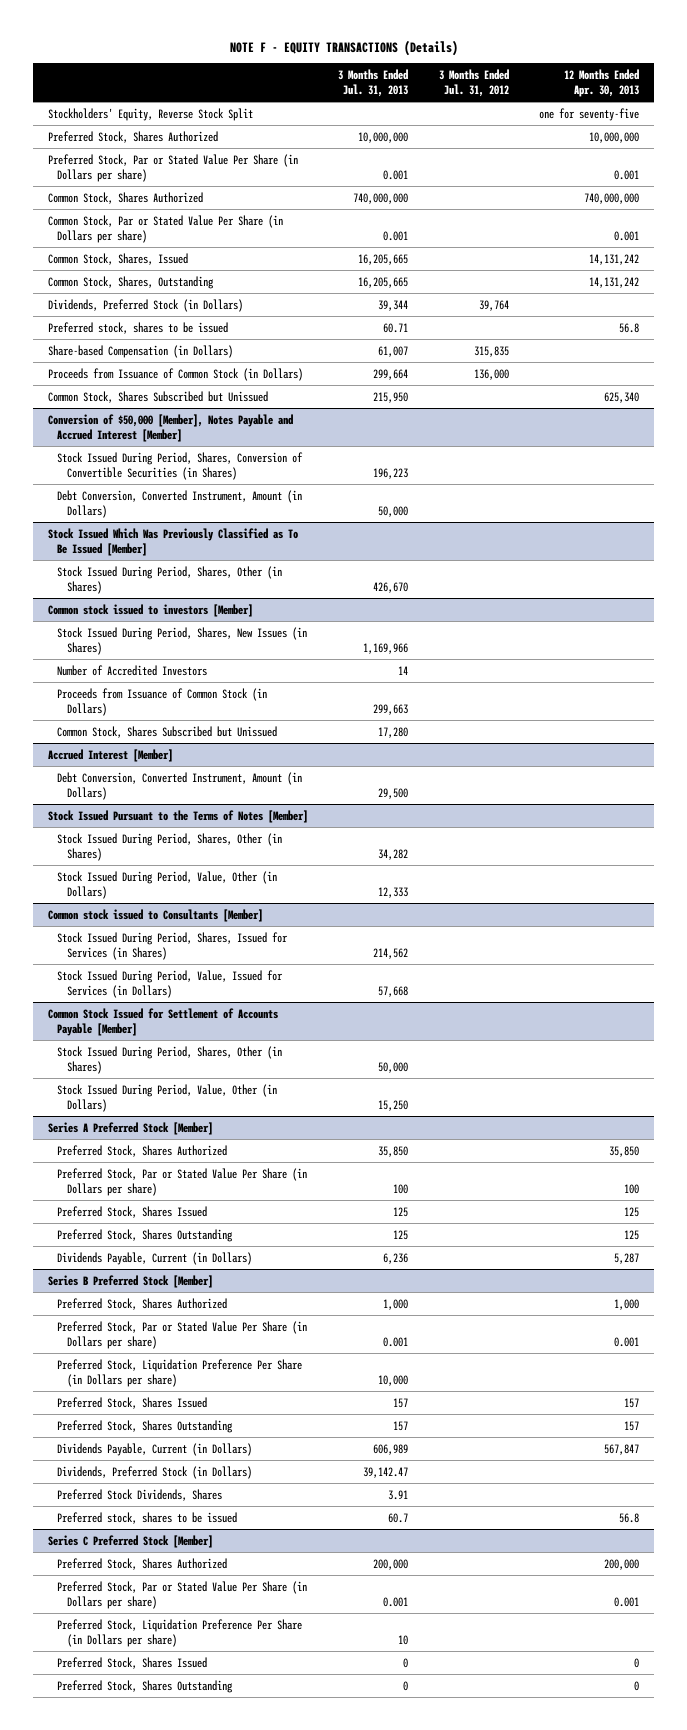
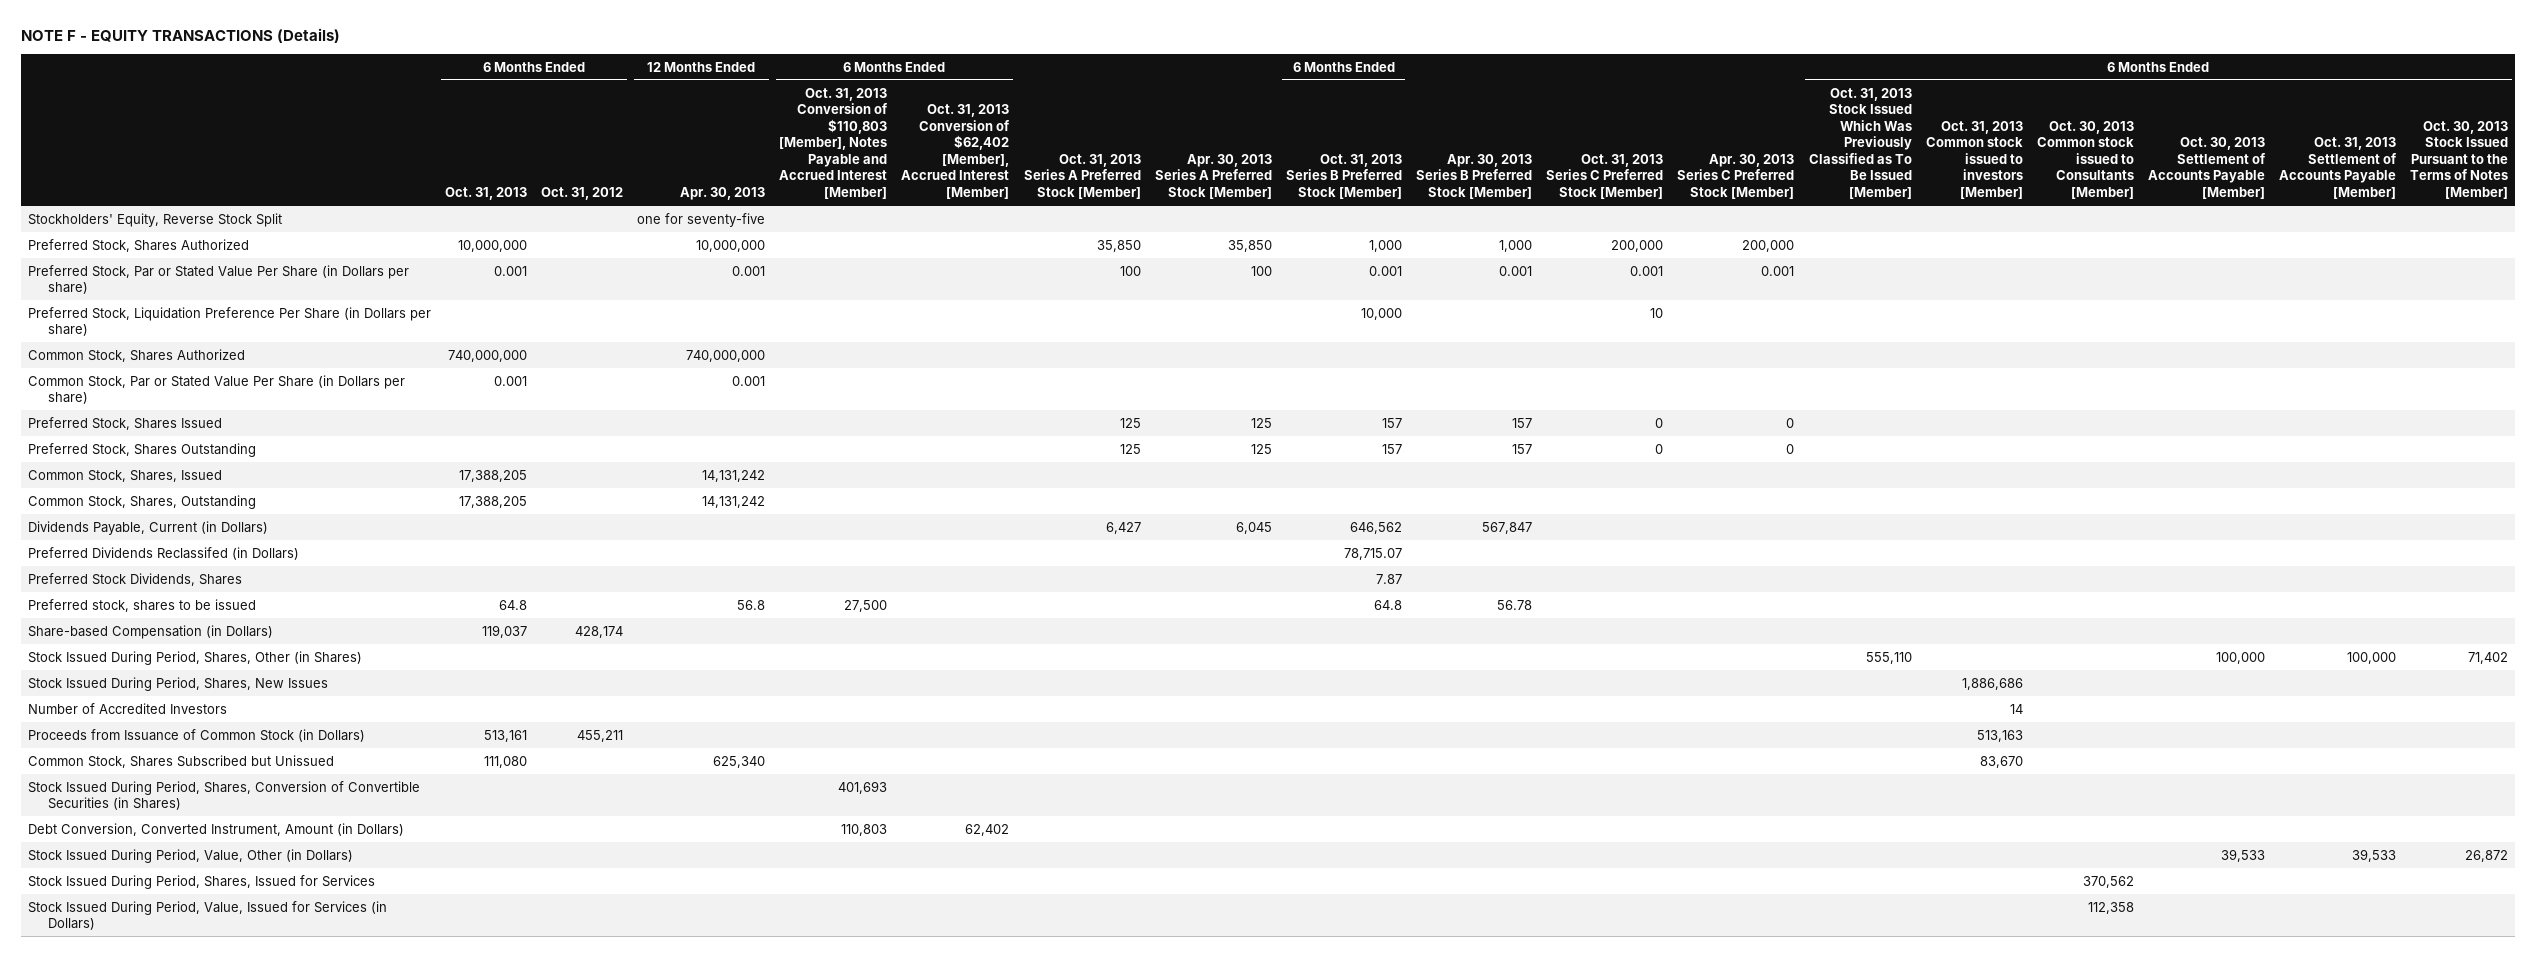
- | 3 Months Ended Jul. 31, 2013 | 3 Months Ended Jul. 31, 2012 | 12 Months Ended Apr. 30, 2013
+ | 6 Months Ended Oct. 31, 2013 | 6 Months Ended Oct. 31, 2012 | 12 Months Ended Apr. 30, 2013 | 6 Months Ended Oct. 31, 2013 Conversion of $110,803 [Member], Notes Payable and Accrued Interest [Member] | 6 Months Ended Oct. 31, 2013 Conversion of $62,402 [Member], Accrued Interest [Member] | Oct. 31, 2013 Series A Preferred Stock [Member] | Apr. 30, 2013 Series A Preferred Stock [Member] | 6 Months Ended Oct. 31, 2013 Series B Preferred Stock [Member] | Apr. 30, 2013 Series B Preferred Stock [Member] | Oct. 31, 2013 Series C Preferred Stock [Member] | Apr. 30, 2013 Series C Preferred Stock [Member] | 6 Months Ended Oct. 31, 2013 Stock Issued Which Was Previously Classified as To Be Issued [Member] | 6 Months Ended Oct. 31, 2013 Common stock issued to investors [Member] | 6 Months Ended Oct. 30, 2013 Common stock issued to Consultants [Member] | 6 Months Ended Oct. 30, 2013 Settlement of Accounts Payable [Member] | 6 Months Ended Oct. 31, 2013 Settlement of Accounts Payable [Member] | 6 Months Ended Oct. 30, 2013 Stock Issued Pursuant to the Terms of Notes [Member]
+ Preferred Stock, Liquidation Preference Per Share (in Dollars per share) | | | | | | | | 10,000 | | 10 | | | | | | |
+ Preferred Stock, Shares Issued | | | | | | 125 | 125 | 157 | 157 | 0 | 0 | | | | | |
+ Preferred Stock, Shares Outstanding | | | | | | 125 | 125 | 157 | 157 | 0 | 0 | | | | | |
- Dividends, Preferred Stock (in Dollars) | 39,344 | 39,764 |
+ Dividends Payable, Current (in Dollars) | | | | | | 6,427 | 6,045 | 646,562 | 567,847 | | | | | | | |
+ Preferred Dividends Reclassifed (in Dollars) | | | | | | | | 78,715.07 | | | | | | | | |
+ Preferred Stock Dividends, Shares | | | | | | | | 7.87 | | | | | | | | |
+ Stock Issued During Period, Shares, Other (in Shares) | | | | | | | | | | | | 555,110 | | | 100,000 | 100,000 | 71,402
+ Stock Issued During Period, Shares, New Issues | | | | | | | | | | | | | 1,886,686 | | | |
+ Number of Accredited Investors | | | | | | | | | | | | | 14 | | | |
- Conversion of $50,000 [Member], Notes Payable and Accrued Interest [Member]
- Stock Issued During Period, Shares, Conversion of Convertible Securities (in Shares) | 196,223 | |
- Debt Conversion, Converted Instrument, Amount (in Dollars) | 50,000 | |
- Stock Issued Which Was Previously Classified as To Be Issued [Member]
- Stock Issued During Period, Shares, Other (in Shares) | 426,670 | |
- Common stock issued to investors [Member]
- Stock Issued During Period, Shares, New Issues (in Shares) | 1,169,966 | |
- Number of Accredited Investors | 14 | |
- Proceeds from Issuance of Common Stock (in Dollars) | 299,663 | |
- Common Stock, Shares Subscribed but Unissued | 17,280 | |
- Accrued Interest [Member]
- Debt Conversion, Converted Instrument, Amount (in Dollars) | 29,500 | |
- Stock Issued Pursuant to the Terms of Notes [Member]
- Stock Issued During Period, Shares, Other (in Shares) | 34,282 | |
- Stock Issued During Period, Value, Other (in Dollars) | 12,333 | |
- Common stock issued to Consultants [Member]
- Stock Issued During Period, Shares, Issued for Services (in Shares) | 214,562 | |
- Stock Issued During Period, Value, Issued for Services (in Dollars) | 57,668 | |
- Common Stock Issued for Settlement of Accounts Payable [Member]
- Stock Issued During Period, Shares, Other (in Shares) | 50,000 | |
- Stock Issued During Period, Value, Other (in Dollars) | 15,250 | |
- Series A Preferred Stock [Member]
- Preferred Stock, Shares Authorized | 35,850 | | 35,850
- Preferred Stock, Par or Stated Value Per Share (in Dollars per share) | 100 | | 100
- Preferred Stock, Shares Issued | 125 | | 125
- Preferred Stock, Shares Outstanding | 125 | | 125
- Dividends Payable, Current (in Dollars) | 6,236 | | 5,287
- Series B Preferred Stock [Member]
- Preferred Stock, Shares Authorized | 1,000 | | 1,000
- Preferred Stock, Par or Stated Value Per Share (in Dollars per share) | 0.001 | | 0.001
- Preferred Stock, Liquidation Preference Per Share (in Dollars per share) | 10,000 | |
- Preferred Stock, Shares Issued | 157 | | 157
- Preferred Stock, Shares Outstanding | 157 | | 157
- Dividends Payable, Current (in Dollars) | 606,989 | | 567,847
- Dividends, Preferred Stock (in Dollars) | 39,142.47 | |
- Preferred Stock Dividends, Shares | 3.91 | |
- Preferred stock, shares to be issued | 60.7 | | 56.8
- Series C Preferred Stock [Member]
- Preferred Stock, Shares Authorized | 200,000 | | 200,000
- Preferred Stock, Par or Stated Value Per Share (in Dollars per share) | 0.001 | | 0.001
- Preferred Stock, Liquidation Preference Per Share (in Dollars per share) | 10 | |
- Preferred Stock, Shares Issued | 0 | | 0
- Preferred Stock, Shares Outstanding | 0 | | 0
+ Stock Issued During Period, Shares, Conversion of Convertible Securities (in Shares) | | | | 401,693 | | | | | | | | | | | | |
+ Debt Conversion, Converted Instrument, Amount (in Dollars) | | | | 110,803 | 62,402 | | | | | | | | | | | |
+ Stock Issued During Period, Value, Other (in Dollars) | | | | | | | | | | | | | | | 39,533 | 39,533 | 26,872
+ Stock Issued During Period, Shares, Issued for Services | | | | | | | | | | | | | | 370,562 | | |
+ Stock Issued During Period, Value, Issued for Services (in Dollars) | | | | | | | | | | | | | | 112,358 | | |

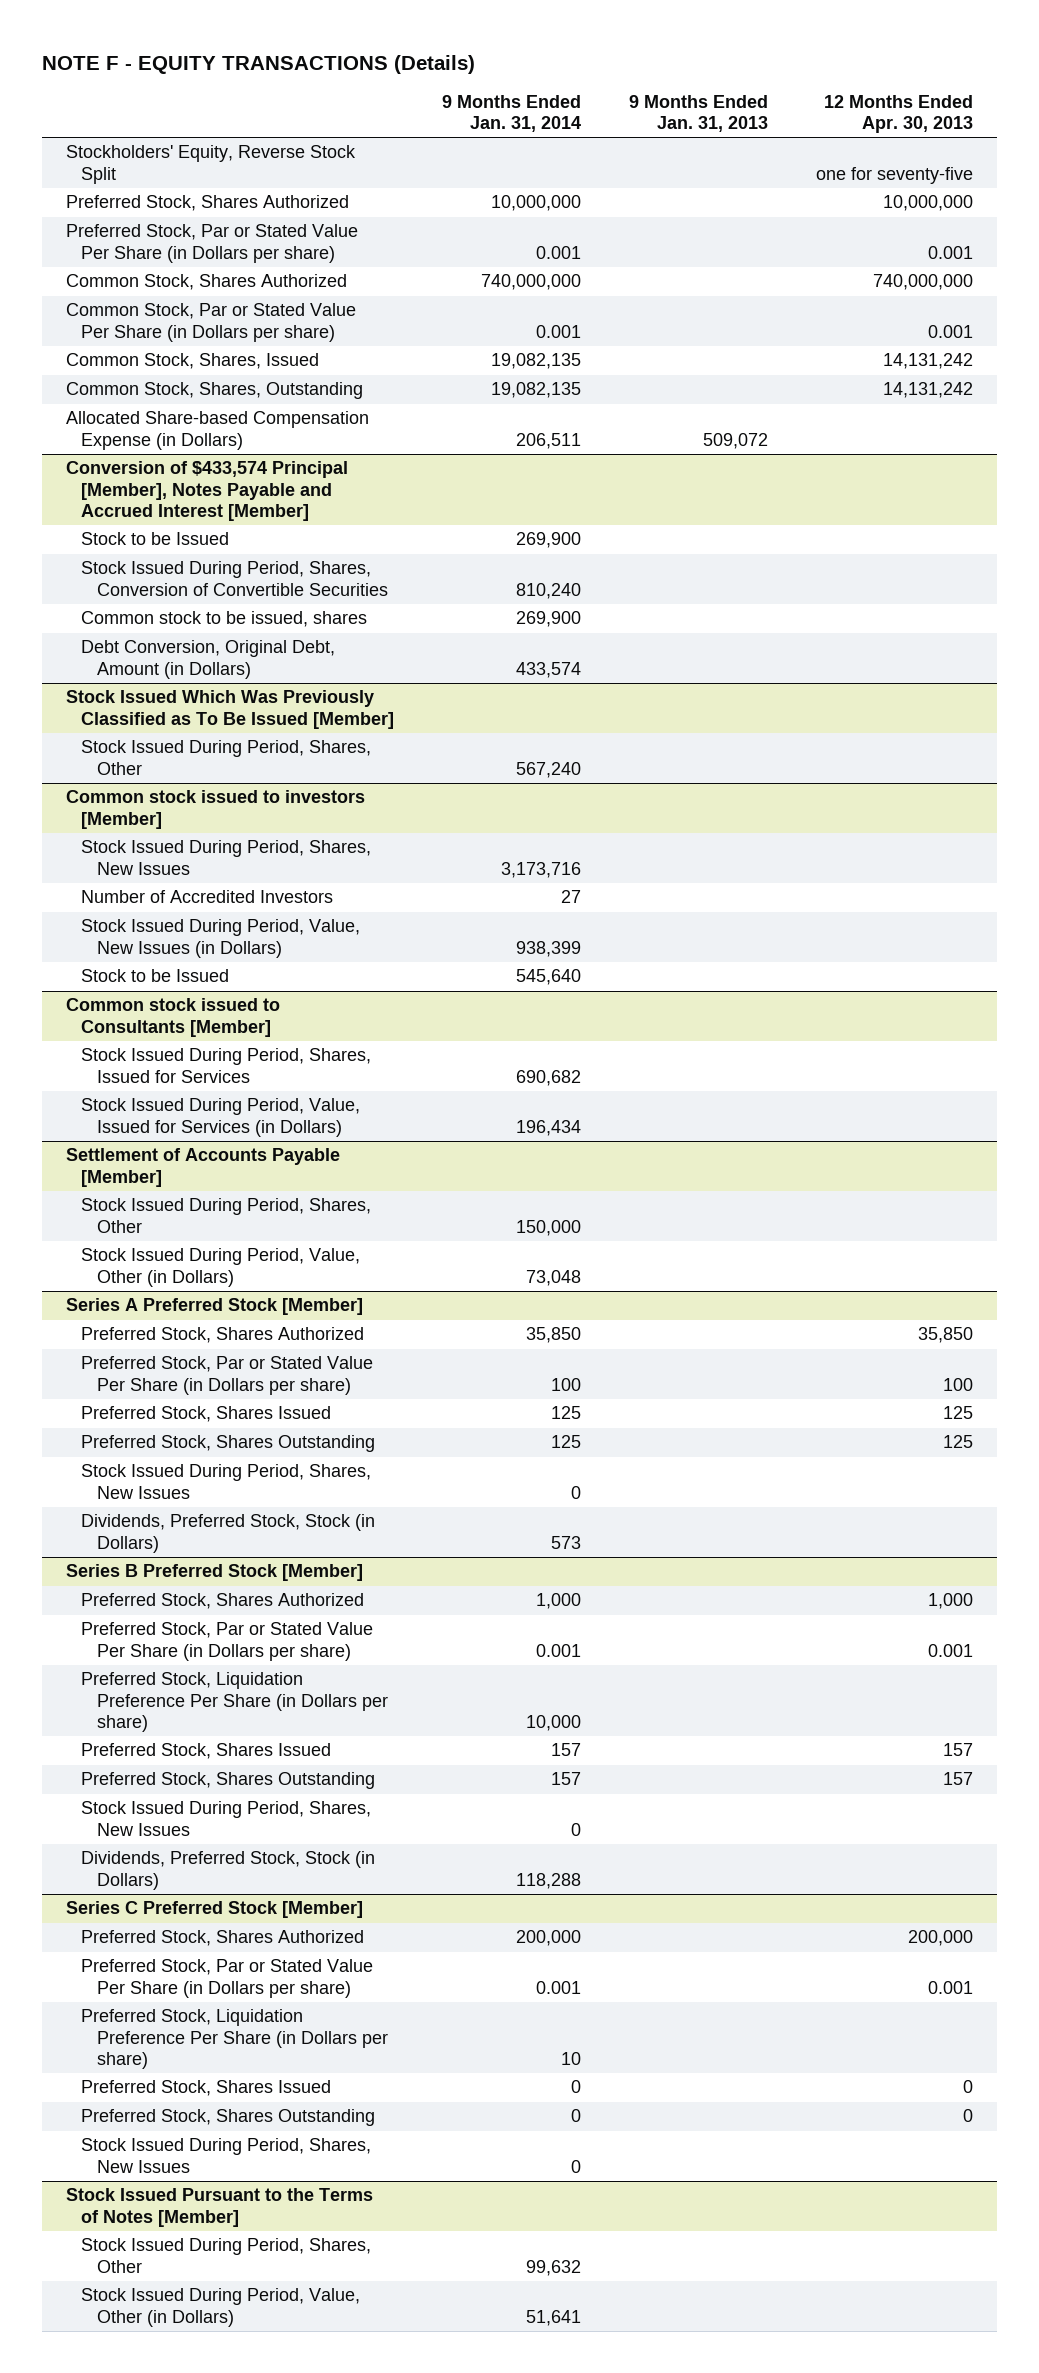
- | 6 Months Ended Oct. 31, 2013 | 6 Months Ended Oct. 31, 2012 | 12 Months Ended Apr. 30, 2013 | 6 Months Ended Oct. 31, 2013 Conversion of $110,803 [Member], Notes Payable and Accrued Interest [Member] | 6 Months Ended Oct. 31, 2013 Conversion of $62,402 [Member], Accrued Interest [Member] | Oct. 31, 2013 Series A Preferred Stock [Member] | Apr. 30, 2013 Series A Preferred Stock [Member] | 6 Months Ended Oct. 31, 2013 Series B Preferred Stock [Member] | Apr. 30, 2013 Series B Preferred Stock [Member] | Oct. 31, 2013 Series C Preferred Stock [Member] | Apr. 30, 2013 Series C Preferred Stock [Member] | 6 Months Ended Oct. 31, 2013 Stock Issued Which Was Previously Classified as To Be Issued [Member] | 6 Months Ended Oct. 31, 2013 Common stock issued to investors [Member] | 6 Months Ended Oct. 30, 2013 Common stock issued to Consultants [Member] | 6 Months Ended Oct. 30, 2013 Settlement of Accounts Payable [Member] | 6 Months Ended Oct. 31, 2013 Settlement of Accounts Payable [Member] | 6 Months Ended Oct. 30, 2013 Stock Issued Pursuant to the Terms of Notes [Member]
+ | 9 Months Ended Jan. 31, 2014 | 9 Months Ended Jan. 31, 2013 | 12 Months Ended Apr. 30, 2013
- Preferred Stock, Liquidation Preference Per Share (in Dollars per share) | | | | | | | | 10,000 | | 10 | | | | | | |
- Preferred Stock, Shares Issued | | | | | | 125 | 125 | 157 | 157 | 0 | 0 | | | | | |
- Preferred Stock, Shares Outstanding | | | | | | 125 | 125 | 157 | 157 | 0 | 0 | | | | | |
- Dividends Payable, Current (in Dollars) | | | | | | 6,427 | 6,045 | 646,562 | 567,847 | | | | | | | |
- Preferred Dividends Reclassifed (in Dollars) | | | | | | | | 78,715.07 | | | | | | | | |
- Preferred Stock Dividends, Shares | | | | | | | | 7.87 | | | | | | | | |
- Preferred stock, shares to be issued | 64.8 | | 56.8 | 27,500 | | | | 64.8 | 56.78 | | | | | | | |
- Share-based Compensation (in Dollars) | 119,037 | 428,174 | | | | | | | | | | | | | | |
- Stock Issued During Period, Shares, Other (in Shares) | | | | | | | | | | | | 555,110 | | | 100,000 | 100,000 | 71,402
- Stock Issued During Period, Shares, New Issues | | | | | | | | | | | | | 1,886,686 | | | |
- Number of Accredited Investors | | | | | | | | | | | | | 14 | | | |
- Proceeds from Issuance of Common Stock (in Dollars) | 513,161 | 455,211 | | | | | | | | | | | 513,163 | | | |
- Common Stock, Shares Subscribed but Unissued | 111,080 | | 625,340 | | | | | | | | | | 83,670 | | | |
- Stock Issued During Period, Shares, Conversion of Convertible Securities (in Shares) | | | | 401,693 | | | | | | | | | | | | |
- Debt Conversion, Converted Instrument, Amount (in Dollars) | | | | 110,803 | 62,402 | | | | | | | | | | | |
- Stock Issued During Period, Value, Other (in Dollars) | | | | | | | | | | | | | | | 39,533 | 39,533 | 26,872
- Stock Issued During Period, Shares, Issued for Services | | | | | | | | | | | | | | 370,562 | | |
- Stock Issued During Period, Value, Issued for Services (in Dollars) | | | | | | | | | | | | | | 112,358 | | |
+ Allocated Share-based Compensation Expense (in Dollars) | 206,511 | 509,072 |
+ Conversion of $433,574 Principal [Member], Notes Payable and Accrued Interest [Member]
+ Stock to be Issued | 269,900 | |
+ Stock Issued During Period, Shares, Conversion of Convertible Securities | 810,240 | |
+ Common stock to be issued, shares | 269,900 | |
+ Debt Conversion, Original Debt, Amount (in Dollars) | 433,574 | |
+ Stock Issued Which Was Previously Classified as To Be Issued [Member]
+ Stock Issued During Period, Shares, Other | 567,240 | |
+ Common stock issued to investors [Member]
+ Stock Issued During Period, Shares, New Issues | 3,173,716 | |
+ Number of Accredited Investors | 27 | |
+ Stock Issued During Period, Value, New Issues (in Dollars) | 938,399 | |
+ Stock to be Issued | 545,640 | |
+ Common stock issued to Consultants [Member]
+ Stock Issued During Period, Shares, Issued for Services | 690,682 | |
+ Stock Issued During Period, Value, Issued for Services (in Dollars) | 196,434 | |
+ Settlement of Accounts Payable [Member]
+ Stock Issued During Period, Shares, Other | 150,000 | |
+ Stock Issued During Period, Value, Other (in Dollars) | 73,048 | |
+ Series A Preferred Stock [Member]
+ Preferred Stock, Shares Authorized | 35,850 | | 35,850
+ Preferred Stock, Par or Stated Value Per Share (in Dollars per share) | 100 | | 100
+ Preferred Stock, Shares Issued | 125 | | 125
+ Preferred Stock, Shares Outstanding | 125 | | 125
+ Stock Issued During Period, Shares, New Issues | 0 | |
+ Dividends, Preferred Stock, Stock (in Dollars) | 573 | |
+ Series B Preferred Stock [Member]
+ Preferred Stock, Shares Authorized | 1,000 | | 1,000
+ Preferred Stock, Par or Stated Value Per Share (in Dollars per share) | 0.001 | | 0.001
+ Preferred Stock, Liquidation Preference Per Share (in Dollars per share) | 10,000 | |
+ Preferred Stock, Shares Issued | 157 | | 157
+ Preferred Stock, Shares Outstanding | 157 | | 157
+ Stock Issued During Period, Shares, New Issues | 0 | |
+ Dividends, Preferred Stock, Stock (in Dollars) | 118,288 | |
+ Series C Preferred Stock [Member]
+ Preferred Stock, Shares Authorized | 200,000 | | 200,000
+ Preferred Stock, Par or Stated Value Per Share (in Dollars per share) | 0.001 | | 0.001
+ Preferred Stock, Liquidation Preference Per Share (in Dollars per share) | 10 | |
+ Preferred Stock, Shares Issued | 0 | | 0
+ Preferred Stock, Shares Outstanding | 0 | | 0
+ Stock Issued During Period, Shares, New Issues | 0 | |
+ Stock Issued Pursuant to the Terms of Notes [Member]
+ Stock Issued During Period, Shares, Other | 99,632 | |
+ Stock Issued During Period, Value, Other (in Dollars) | 51,641 | |

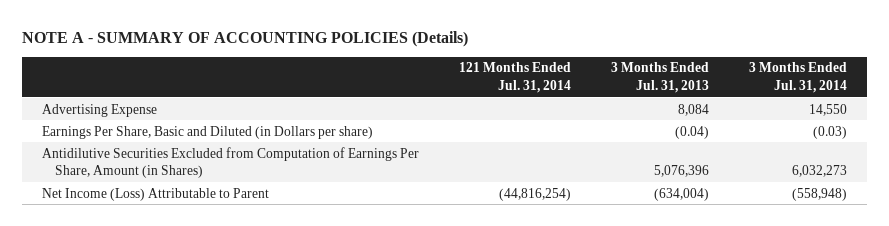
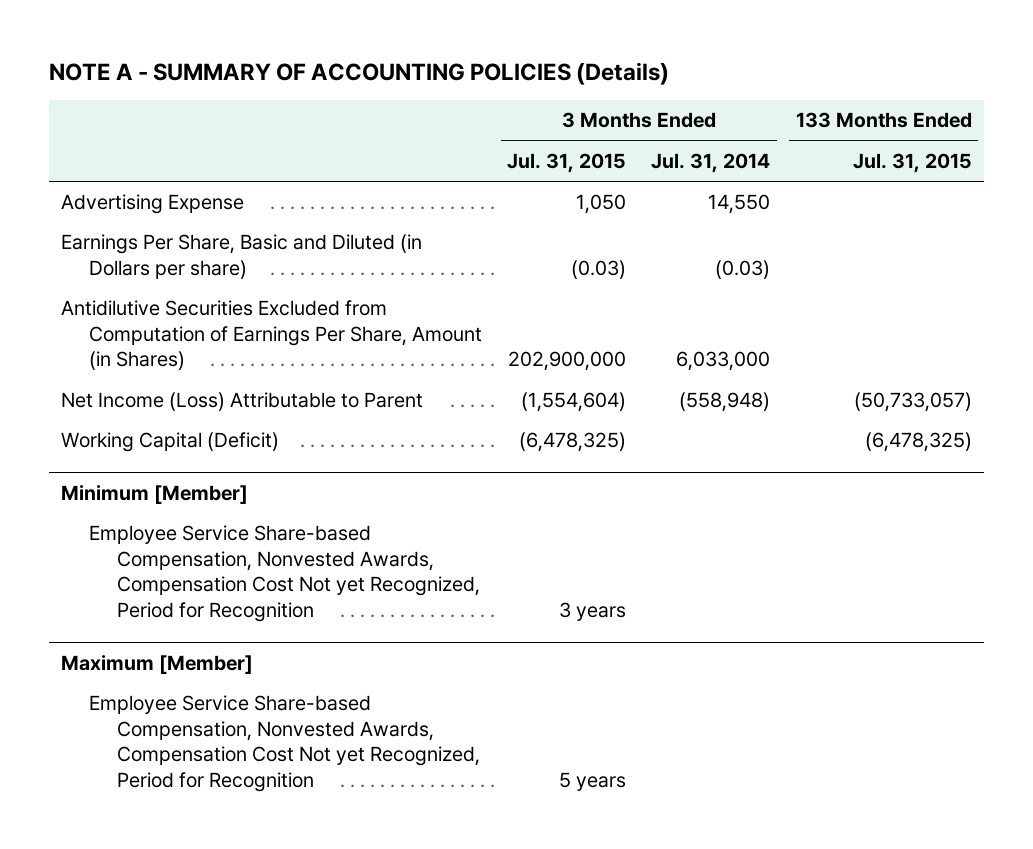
- | 121 Months Ended Jul. 31, 2014 | 3 Months Ended Jul. 31, 2013 | 3 Months Ended Jul. 31, 2014
+ | 3 Months Ended Jul. 31, 2015 | 3 Months Ended Jul. 31, 2014 | 133 Months Ended Jul. 31, 2015
- Antidilutive Securities Excluded from Computation of Earnings Per Share, Amount (in Shares) | | 5,076,396 | 6,032,273
+ Antidilutive Securities Excluded from Computation of Earnings Per Share, Amount (in Shares) | 202,900,000 | 6,033,000 |
+ Working Capital (Deficit) | (6,478,325) | | (6,478,325)
+ Minimum [Member]
+ Employee Service Share-based Compensation, Nonvested Awards, Compensation Cost Not yet Recognized, Period for Recognition | 3 years | |
+ Maximum [Member]
+ Employee Service Share-based Compensation, Nonvested Awards, Compensation Cost Not yet Recognized, Period for Recognition | 5 years | |

